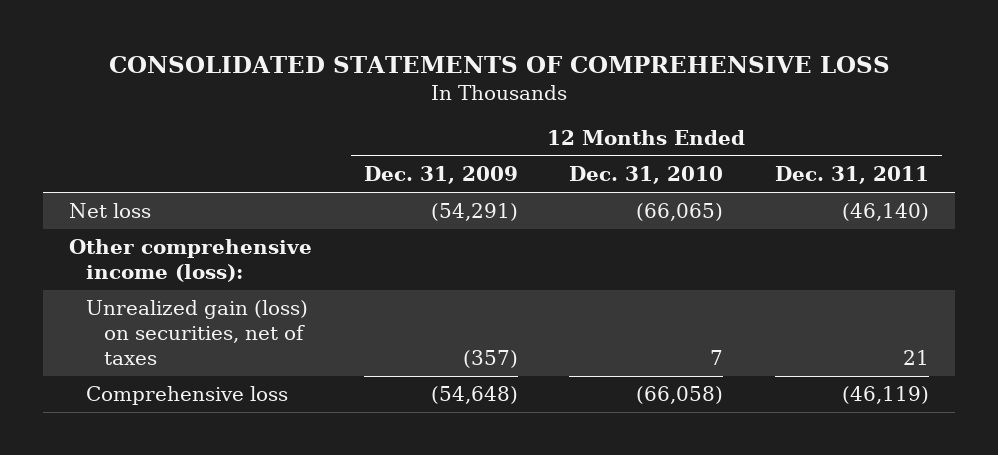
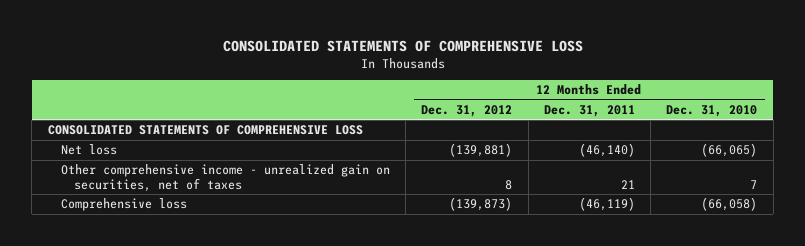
- | 12 Months Ended Dec. 31, 2009 | 12 Months Ended Dec. 31, 2010 | 12 Months Ended Dec. 31, 2011
+ | 12 Months Ended Dec. 31, 2012 | 12 Months Ended Dec. 31, 2011 | 12 Months Ended Dec. 31, 2010
+ CONSOLIDATED STATEMENTS OF COMPREHENSIVE LOSS
- Other comprehensive income (loss):
- Unrealized gain (loss) on securities, net of taxes | (357) | 7 | 21
+ Other comprehensive income - unrealized gain on securities, net of taxes | 8 | 21 | 7

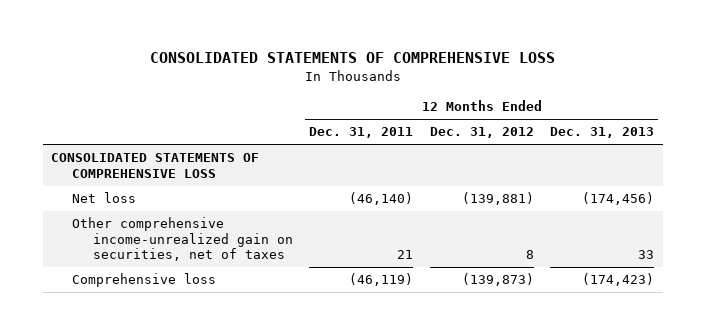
- | 12 Months Ended Dec. 31, 2012 | 12 Months Ended Dec. 31, 2011 | 12 Months Ended Dec. 31, 2010
+ | 12 Months Ended Dec. 31, 2011 | 12 Months Ended Dec. 31, 2012 | 12 Months Ended Dec. 31, 2013
- Other comprehensive income - unrealized gain on securities, net of taxes | 8 | 21 | 7
+ Other comprehensive income-unrealized gain on securities, net of taxes | 21 | 8 | 33

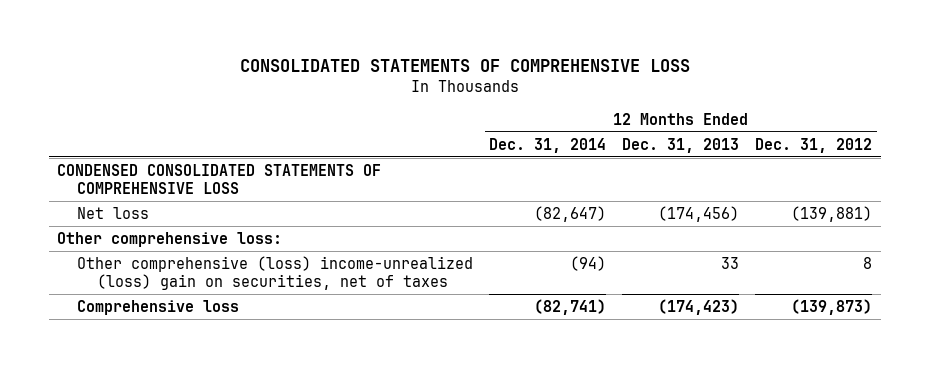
- | 12 Months Ended Dec. 31, 2011 | 12 Months Ended Dec. 31, 2012 | 12 Months Ended Dec. 31, 2013
+ | 12 Months Ended Dec. 31, 2014 | 12 Months Ended Dec. 31, 2013 | 12 Months Ended Dec. 31, 2012
- CONSOLIDATED STATEMENTS OF COMPREHENSIVE LOSS
+ CONDENSED CONSOLIDATED STATEMENTS OF COMPREHENSIVE LOSS
- Other comprehensive income-unrealized gain on securities, net of taxes | 21 | 8 | 33
+ Other comprehensive loss:
+ Other comprehensive (loss) income-unrealized (loss) gain on securities, net of taxes | (94) | 33 | 8

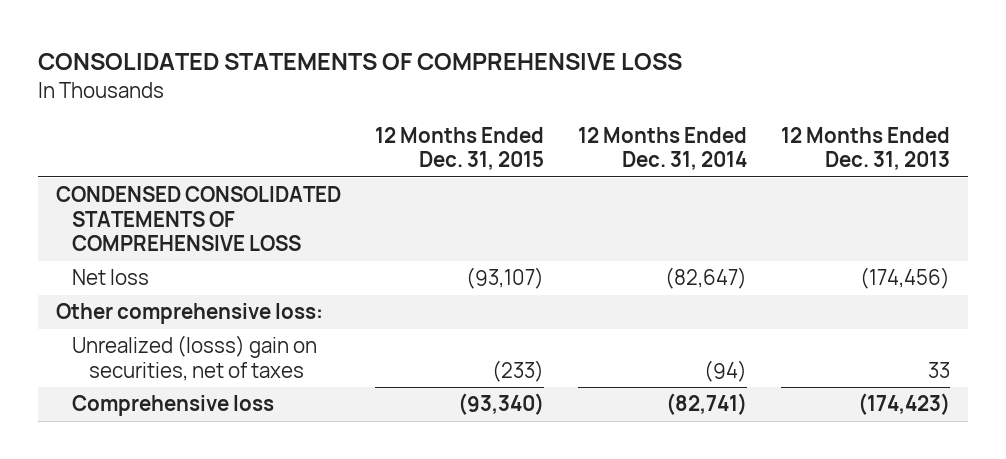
- | 12 Months Ended Dec. 31, 2014 | 12 Months Ended Dec. 31, 2013 | 12 Months Ended Dec. 31, 2012
+ | 12 Months Ended Dec. 31, 2015 | 12 Months Ended Dec. 31, 2014 | 12 Months Ended Dec. 31, 2013
- Other comprehensive (loss) income-unrealized (loss) gain on securities, net of taxes | (94) | 33 | 8
+ Unrealized (losss) gain on securities, net of taxes | (233) | (94) | 33

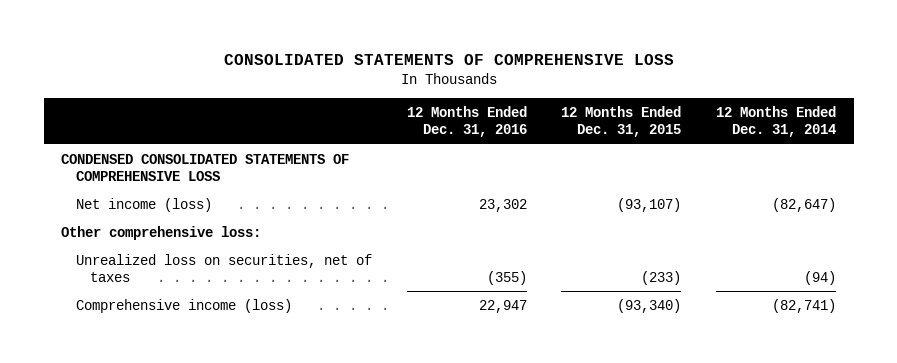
- | 12 Months Ended Dec. 31, 2015 | 12 Months Ended Dec. 31, 2014 | 12 Months Ended Dec. 31, 2013
+ | 12 Months Ended Dec. 31, 2016 | 12 Months Ended Dec. 31, 2015 | 12 Months Ended Dec. 31, 2014
- Net loss | (93,107) | (82,647) | (174,456)
+ Net income (loss) | 23,302 | (93,107) | (82,647)
- Unrealized (losss) gain on securities, net of taxes | (233) | (94) | 33
- Comprehensive loss | (93,340) | (82,741) | (174,423)
+ Unrealized loss on securities, net of taxes | (355) | (233) | (94)
+ Comprehensive income (loss) | 22,947 | (93,340) | (82,741)

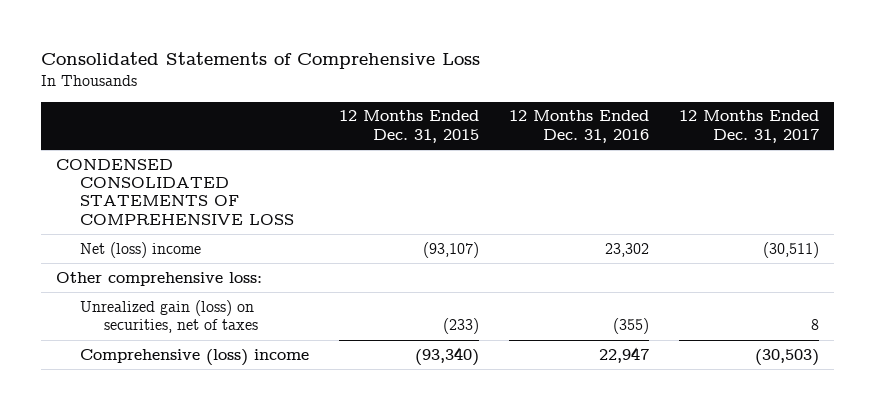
- CONSOLIDATED STATEMENTS OF COMPREHENSIVE LOSS
+ Consolidated Statements of Comprehensive Loss
- | 12 Months Ended Dec. 31, 2016 | 12 Months Ended Dec. 31, 2015 | 12 Months Ended Dec. 31, 2014
+ | 12 Months Ended Dec. 31, 2015 | 12 Months Ended Dec. 31, 2016 | 12 Months Ended Dec. 31, 2017
- Net income (loss) | 23,302 | (93,107) | (82,647)
+ Net (loss) income | (93,107) | 23,302 | (30,511)
- Unrealized loss on securities, net of taxes | (355) | (233) | (94)
- Comprehensive income (loss) | 22,947 | (93,340) | (82,741)
+ Unrealized gain (loss) on securities, net of taxes | (233) | (355) | 8
+ Comprehensive (loss) income | (93,340) | 22,947 | (30,503)

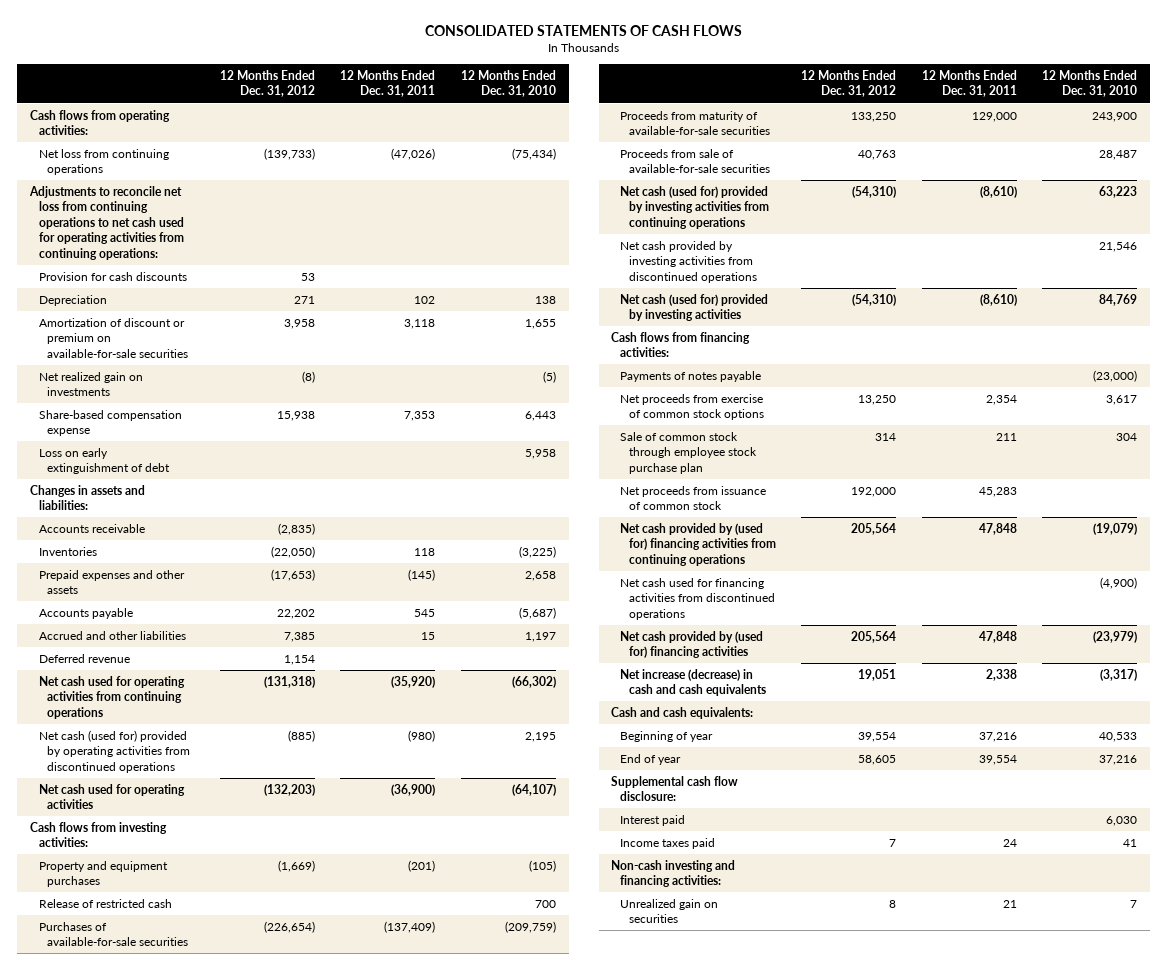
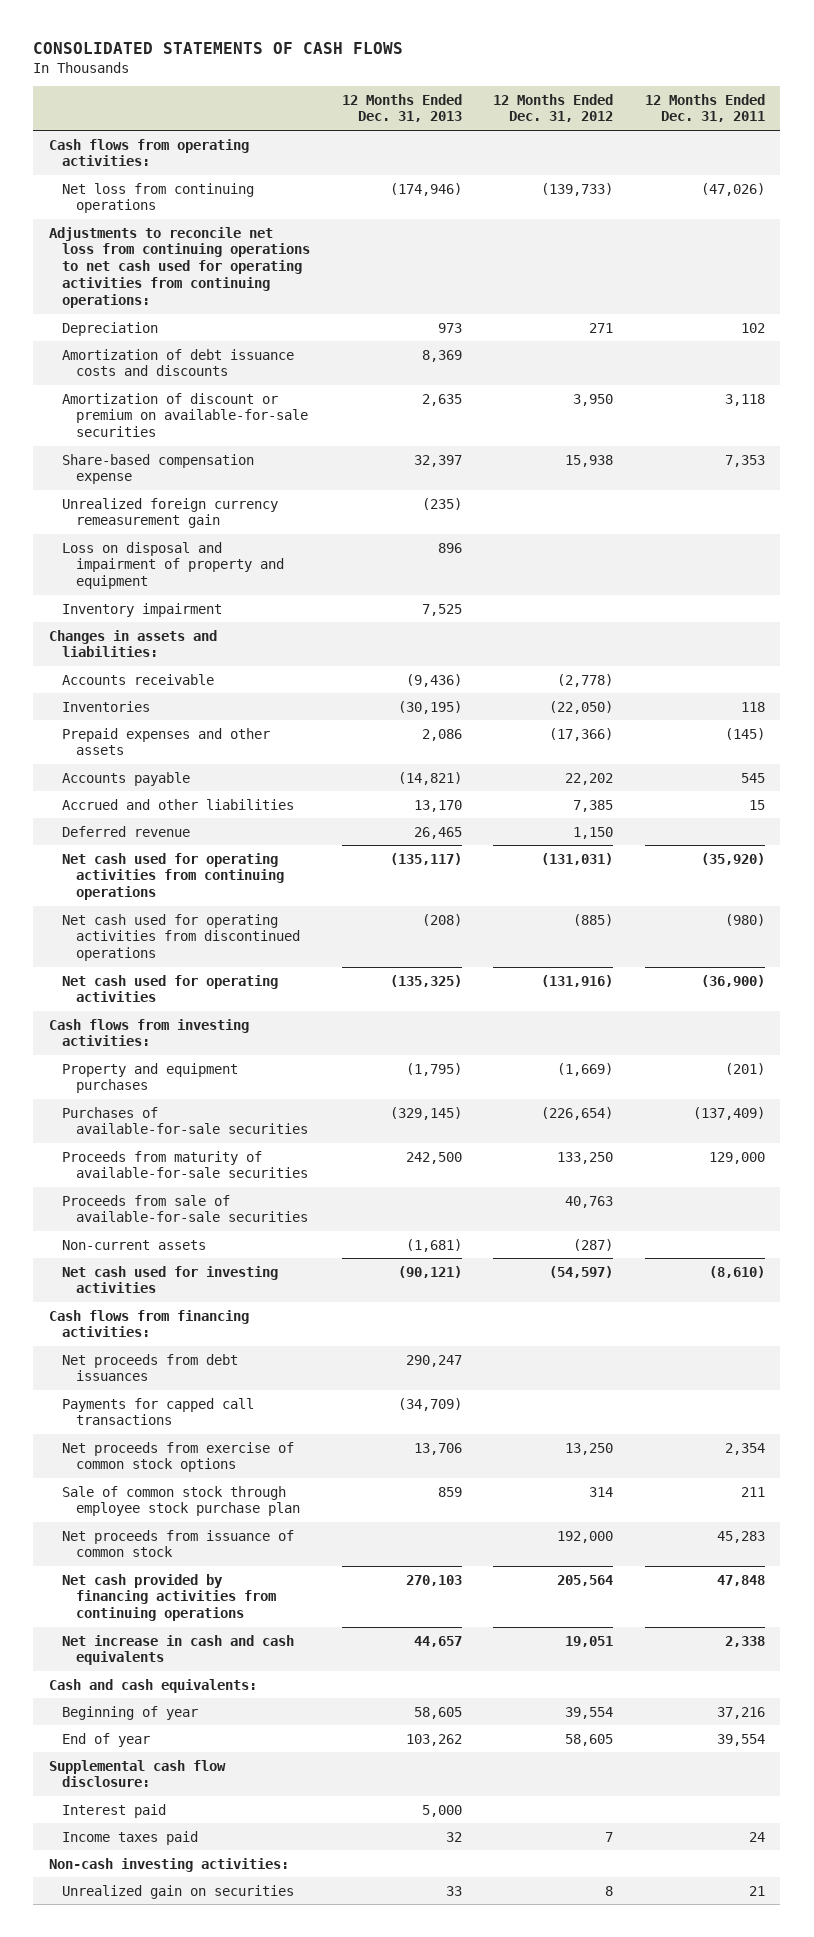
- | 12 Months Ended Dec. 31, 2012 | 12 Months Ended Dec. 31, 2011 | 12 Months Ended Dec. 31, 2010
+ | 12 Months Ended Dec. 31, 2013 | 12 Months Ended Dec. 31, 2012 | 12 Months Ended Dec. 31, 2011
- Provision for cash discounts | 53 | |
- Amortization of discount or premium on available-for-sale securities | 3,958 | 3,118 | 1,655
- Net realized gain on investments | (8) | | (5)
+ Amortization of debt issuance costs and discounts | 8,369 | |
+ Amortization of discount or premium on available-for-sale securities | 2,635 | 3,950 | 3,118
- Loss on early extinguishment of debt | | | 5,958
+ Unrealized foreign currency remeasurement gain | (235) | |
+ Loss on disposal and impairment of property and equipment | 896 | |
+ Inventory impairment | 7,525 | |
- Accounts receivable | (2,835) | |
+ Accounts receivable | (9,436) | (2,778) |
- Prepaid expenses and other assets | (17,653) | (145) | 2,658
+ Prepaid expenses and other assets | 2,086 | (17,366) | (145)
- Deferred revenue | 1,154 | |
- Net cash used for operating activities from continuing operations | (131,318) | (35,920) | (66,302)
- Net cash (used for) provided by operating activities from discontinued operations | (885) | (980) | 2,195
- Net cash used for operating activities | (132,203) | (36,900) | (64,107)
+ Deferred revenue | 26,465 | 1,150 |
+ Net cash used for operating activities from continuing operations | (135,117) | (131,031) | (35,920)
+ Net cash used for operating activities from discontinued operations | (208) | (885) | (980)
+ Net cash used for operating activities | (135,325) | (131,916) | (36,900)
- Release of restricted cash | | | 700
- Net cash (used for) provided by investing activities from continuing operations | (54,310) | (8,610) | 63,223
- Net cash provided by investing activities from discontinued operations | | | 21,546
- Net cash (used for) provided by investing activities | (54,310) | (8,610) | 84,769
+ Non-current assets | (1,681) | (287) |
+ Net cash used for investing activities | (90,121) | (54,597) | (8,610)
- Payments of notes payable | | | (23,000)
+ Net proceeds from debt issuances | 290,247 | |
+ Payments for capped call transactions | (34,709) | |
- Net cash provided by (used for) financing activities from continuing operations | 205,564 | 47,848 | (19,079)
- Net cash used for financing activities from discontinued operations | | | (4,900)
- Net cash provided by (used for) financing activities | 205,564 | 47,848 | (23,979)
- Net increase (decrease) in cash and cash equivalents | 19,051 | 2,338 | (3,317)
+ Net cash provided by financing activities from continuing operations | 270,103 | 205,564 | 47,848
+ Net increase in cash and cash equivalents | 44,657 | 19,051 | 2,338
- Non-cash investing and financing activities:
+ Non-cash investing activities:

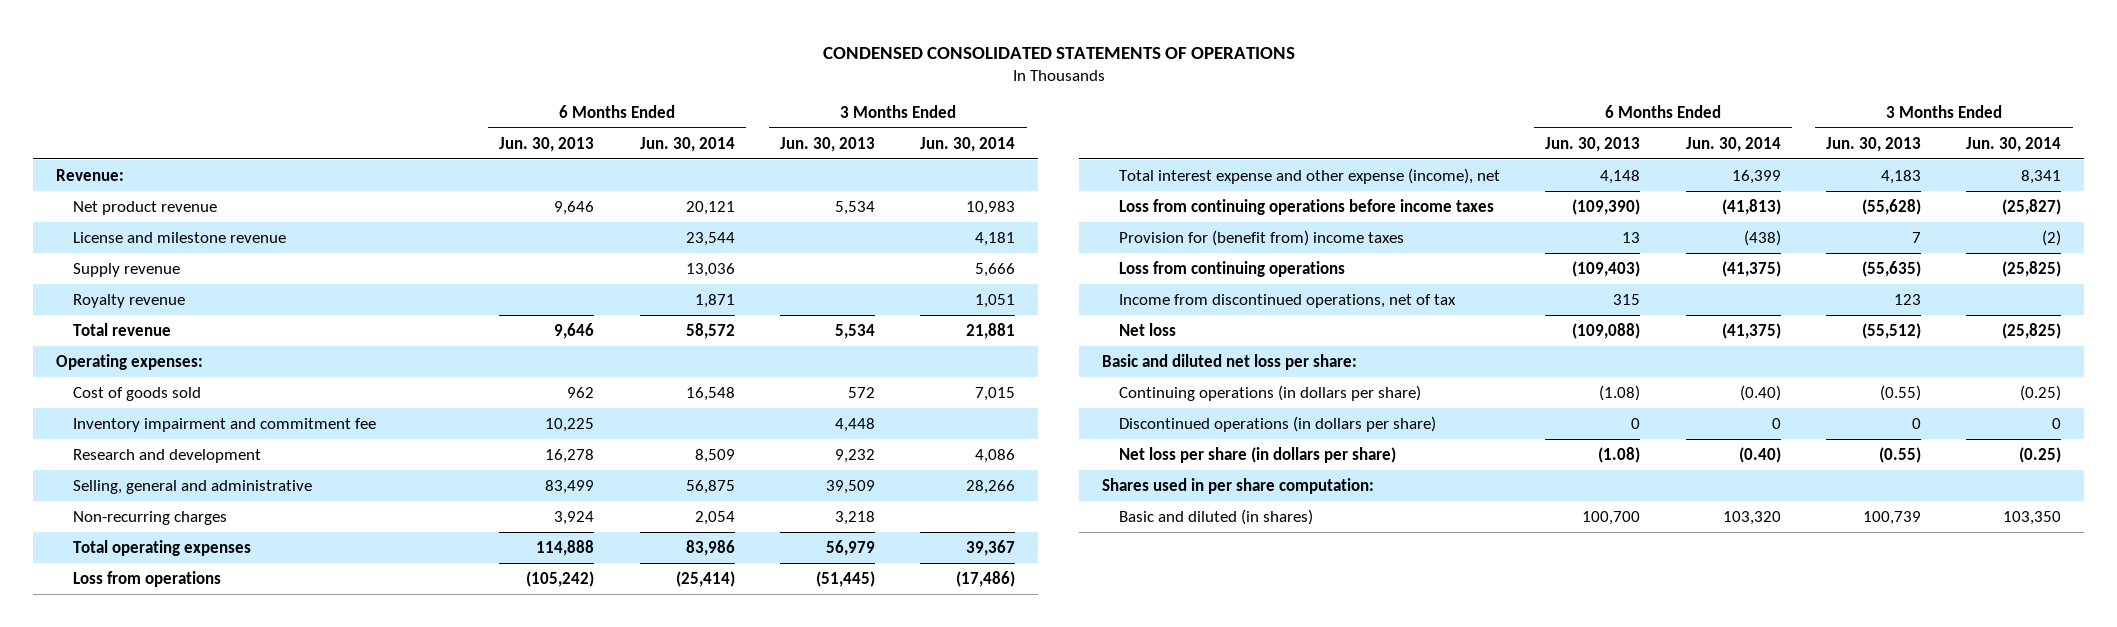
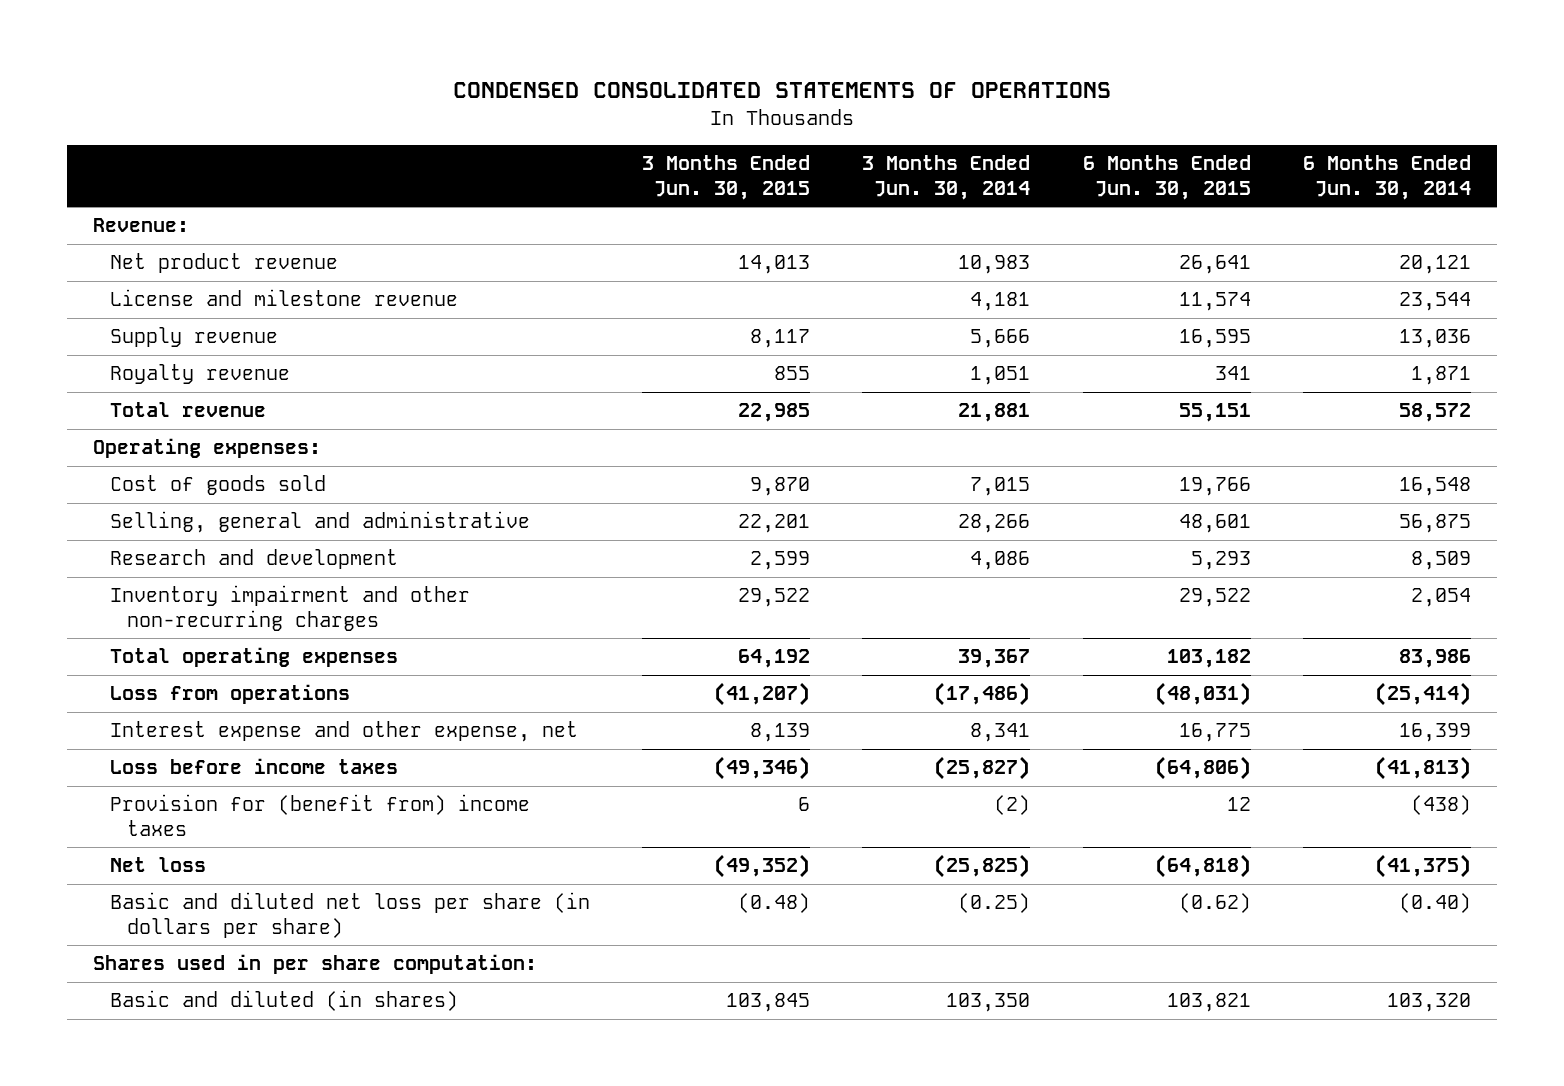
- | 6 Months Ended Jun. 30, 2013 | 6 Months Ended Jun. 30, 2014 | 3 Months Ended Jun. 30, 2013 | 3 Months Ended Jun. 30, 2014
+ | 3 Months Ended Jun. 30, 2015 | 3 Months Ended Jun. 30, 2014 | 6 Months Ended Jun. 30, 2015 | 6 Months Ended Jun. 30, 2014
- Inventory impairment and commitment fee | 10,225 | | 4,448 |
- Non-recurring charges | 3,924 | 2,054 | 3,218 |
moved down: Research and development | 2,599 | 4,086 | 5,293 | 8,509
+ Inventory impairment and other non-recurring charges | 29,522 | | 29,522 | 2,054
- Total interest expense and other expense (income), net | 4,148 | 16,399 | 4,183 | 8,341
- Loss from continuing operations before income taxes | (109,390) | (41,813) | (55,628) | (25,827)
+ Interest expense and other expense, net | 8,139 | 8,341 | 16,775 | 16,399
+ Loss before income taxes | (49,346) | (25,827) | (64,806) | (41,813)
- Loss from continuing operations | (109,403) | (41,375) | (55,635) | (25,825)
- Income from discontinued operations, net of tax | 315 | | 123 |
- Basic and diluted net loss per share:
- Continuing operations (in dollars per share) | (1.08) | (0.40) | (0.55) | (0.25)
- Discontinued operations (in dollars per share) | 0 | 0 | 0 | 0
- Net loss per share (in dollars per share) | (1.08) | (0.40) | (0.55) | (0.25)
+ Basic and diluted net loss per share (in dollars per share) | (0.48) | (0.25) | (0.62) | (0.40)

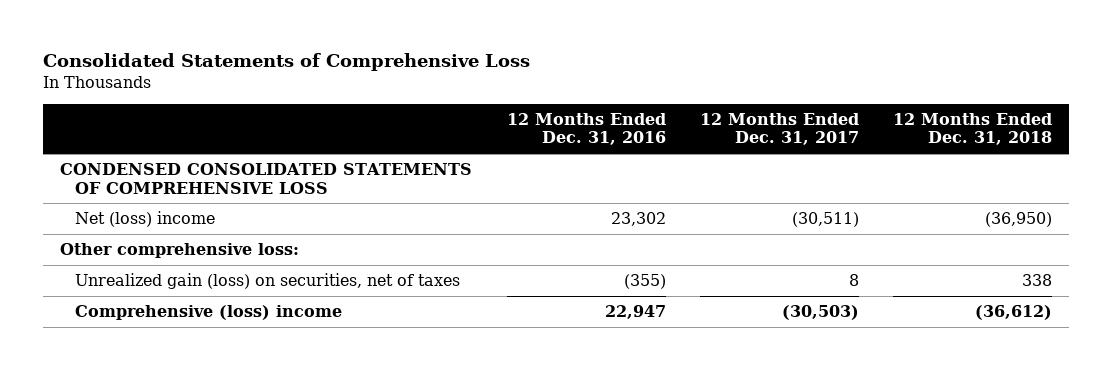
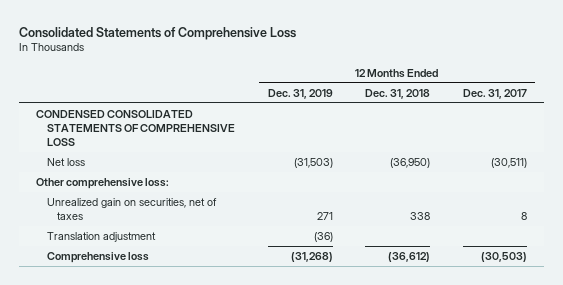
- | 12 Months Ended Dec. 31, 2016 | 12 Months Ended Dec. 31, 2017 | 12 Months Ended Dec. 31, 2018
+ | 12 Months Ended Dec. 31, 2019 | 12 Months Ended Dec. 31, 2018 | 12 Months Ended Dec. 31, 2017
- Net (loss) income | 23,302 | (30,511) | (36,950)
+ Net loss | (31,503) | (36,950) | (30,511)
- Unrealized gain (loss) on securities, net of taxes | (355) | 8 | 338
- Comprehensive (loss) income | 22,947 | (30,503) | (36,612)
+ Unrealized gain on securities, net of taxes | 271 | 338 | 8
+ Translation adjustment | (36) | |
+ Comprehensive loss | (31,268) | (36,612) | (30,503)

